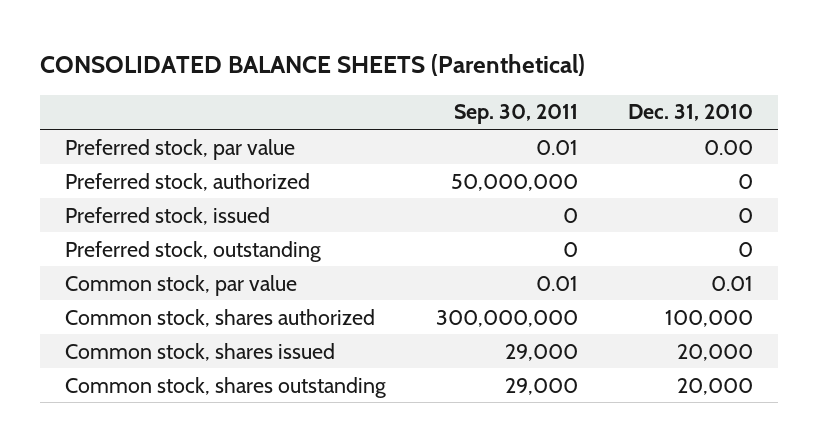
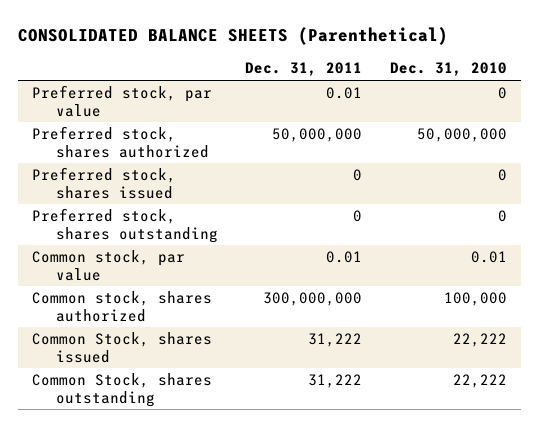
- | Sep. 30, 2011 | Dec. 31, 2010
+ | Dec. 31, 2011 | Dec. 31, 2010
- Preferred stock, par value | 0.01 | 0.00
- Preferred stock, authorized | 50,000,000 | 0
- Preferred stock, issued | 0 | 0
- Preferred stock, outstanding | 0 | 0
+ Preferred stock, par value | 0.01 | 0
+ Preferred stock, shares authorized | 50,000,000 | 50,000,000
+ Preferred stock, shares issued | 0 | 0
+ Preferred stock, shares outstanding | 0 | 0
- Common stock, shares issued | 29,000 | 20,000
- Common stock, shares outstanding | 29,000 | 20,000
+ Common Stock, shares issued | 31,222 | 22,222
+ Common Stock, shares outstanding | 31,222 | 22,222

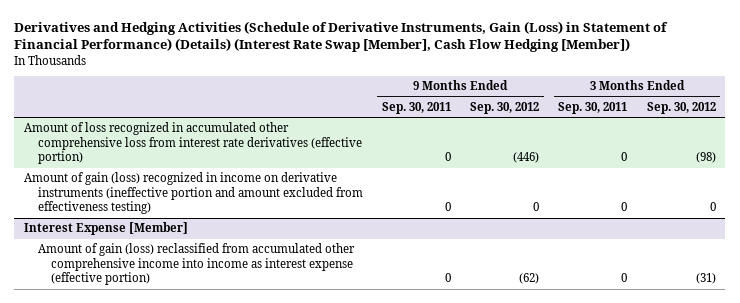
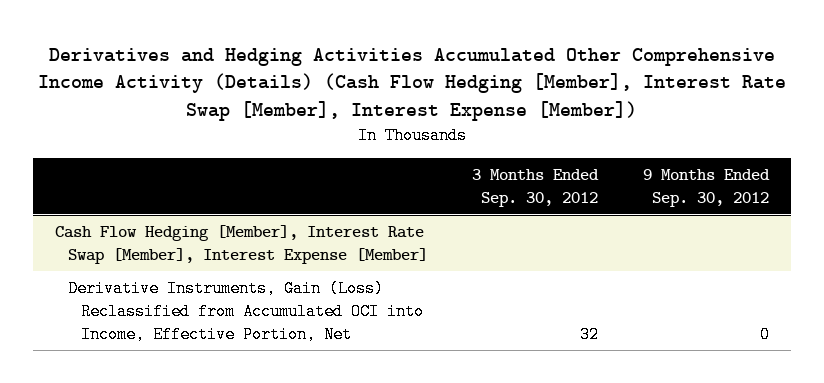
- Derivatives and Hedging Activities (Schedule of Derivative Instruments, Gain (Loss) in Statement of Financial Performance) (Details) (Interest Rate Swap [Member], Cash Flow Hedging [Member])
+ Derivatives and Hedging Activities Accumulated Other Comprehensive Income Activity (Details) (Cash Flow Hedging [Member], Interest Rate Swap [Member], Interest Expense [Member])
- | 9 Months Ended Sep. 30, 2011 | 9 Months Ended Sep. 30, 2012 | 3 Months Ended Sep. 30, 2011 | 3 Months Ended Sep. 30, 2012
+ | 3 Months Ended Sep. 30, 2012 | 9 Months Ended Sep. 30, 2012
- Amount of loss recognized in accumulated other comprehensive loss from interest rate derivatives (effective portion) | 0 | (446) | 0 | (98)
- Amount of gain (loss) recognized in income on derivative instruments (ineffective portion and amount excluded from effectiveness testing) | 0 | 0 | 0 | 0
- Interest Expense [Member]
- Amount of gain (loss) reclassified from accumulated other comprehensive income into income as interest expense (effective portion) | 0 | (62) | 0 | (31)
+ Cash Flow Hedging [Member], Interest Rate Swap [Member], Interest Expense [Member]
+ Derivative Instruments, Gain (Loss) Reclassified from Accumulated OCI into Income, Effective Portion, Net | 32 | 0

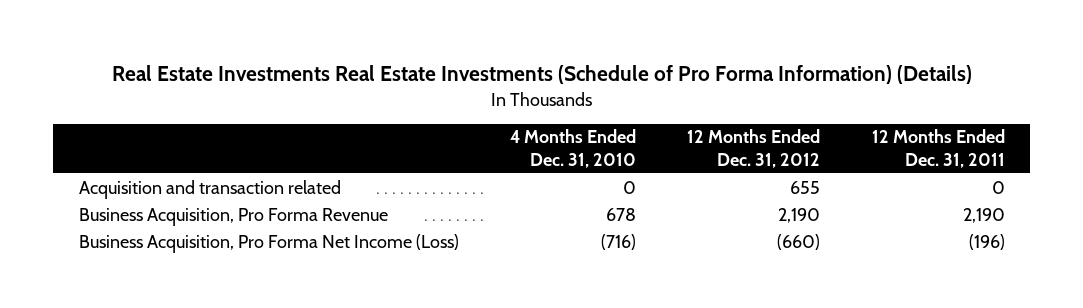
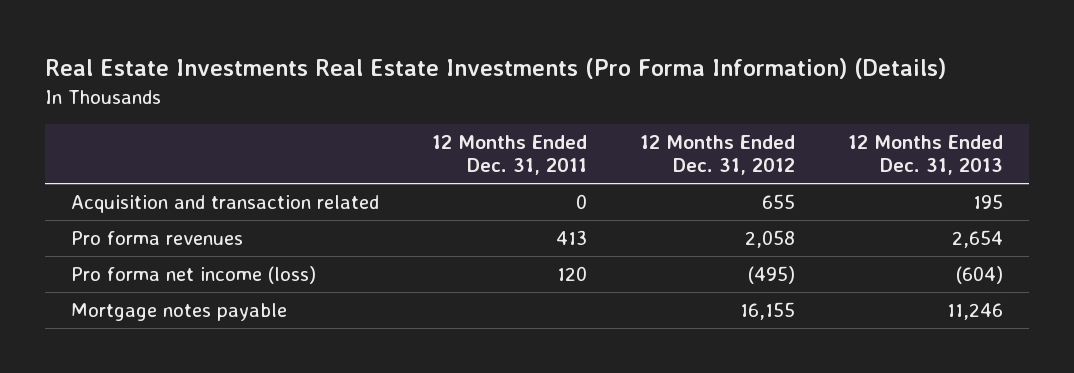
- Real Estate Investments Real Estate Investments (Schedule of Pro Forma Information) (Details)
+ Real Estate Investments Real Estate Investments (Pro Forma Information) (Details)
- | 4 Months Ended Dec. 31, 2010 | 12 Months Ended Dec. 31, 2012 | 12 Months Ended Dec. 31, 2011
+ | 12 Months Ended Dec. 31, 2011 | 12 Months Ended Dec. 31, 2012 | 12 Months Ended Dec. 31, 2013
- Business Acquisition, Pro Forma Revenue | 678 | 2,190 | 2,190
- Business Acquisition, Pro Forma Net Income (Loss) | (716) | (660) | (196)
+ Pro forma revenues | 413 | 2,058 | 2,654
+ Pro forma net income (loss) | 120 | (495) | (604)
+ Mortgage notes payable | | 16,155 | 11,246

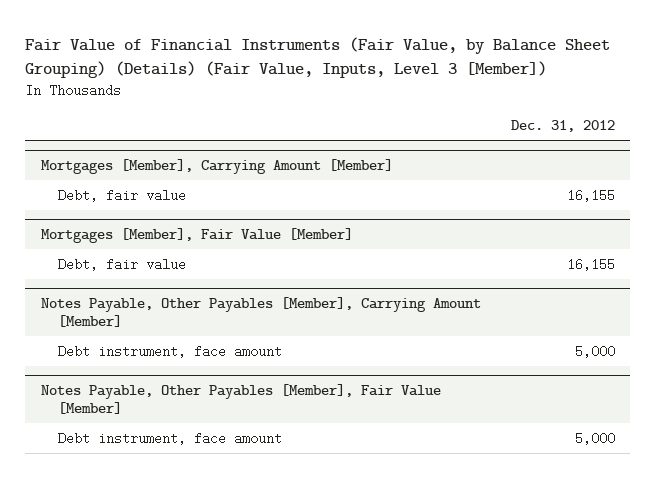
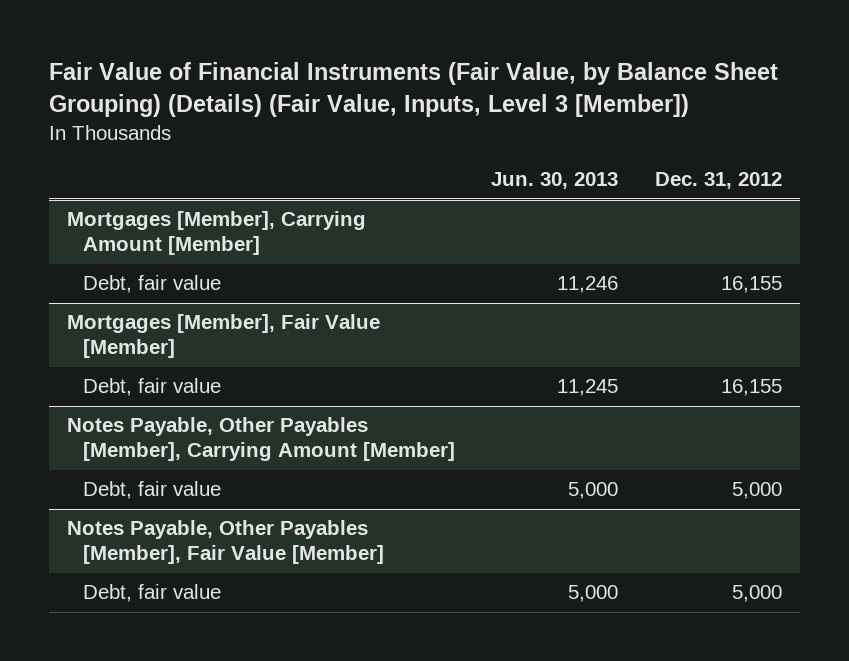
- | Dec. 31, 2012
+ | Jun. 30, 2013 | Dec. 31, 2012
@ Notes Payable, Other Payables [Member], Carrying Amount [Member]
- Debt instrument, face amount | 5,000
+ Debt, fair value | 5,000 | 5,000
@ Notes Payable, Other Payables [Member], Fair Value [Member]
- Debt instrument, face amount | 5,000
+ Debt, fair value | 5,000 | 5,000

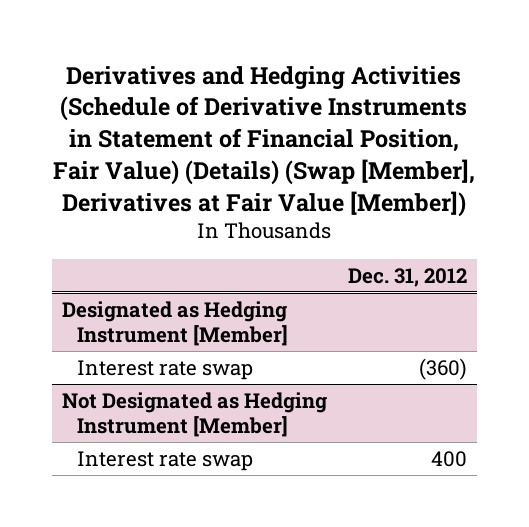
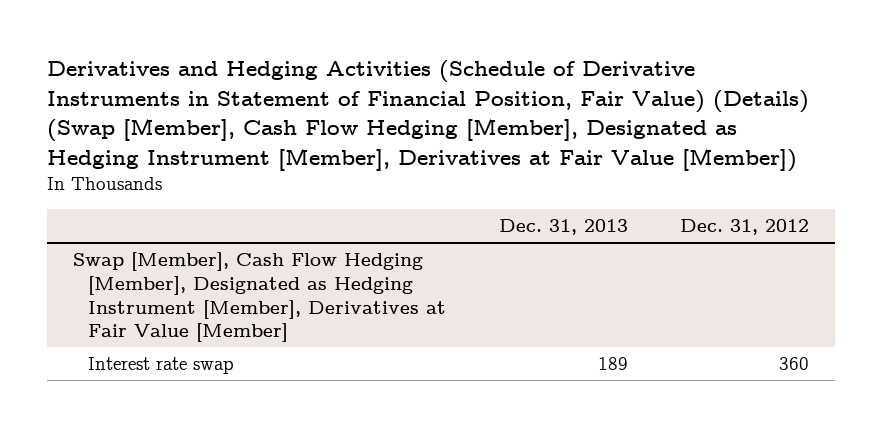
- Derivatives and Hedging Activities (Schedule of Derivative Instruments in Statement of Financial Position, Fair Value) (Details) (Swap [Member], Derivatives at Fair Value [Member])
+ Derivatives and Hedging Activities (Schedule of Derivative Instruments in Statement of Financial Position, Fair Value) (Details) (Swap [Member], Cash Flow Hedging [Member], Designated as Hedging Instrument [Member], Derivatives at Fair Value [Member])
- | Dec. 31, 2012
+ | Dec. 31, 2013 | Dec. 31, 2012
- Designated as Hedging Instrument [Member]
- Interest rate swap | (360)
- Not Designated as Hedging Instrument [Member]
- Interest rate swap | 400
+ Swap [Member], Cash Flow Hedging [Member], Designated as Hedging Instrument [Member], Derivatives at Fair Value [Member]
+ Interest rate swap | 189 | 360

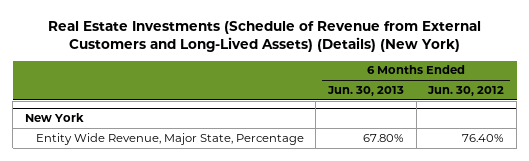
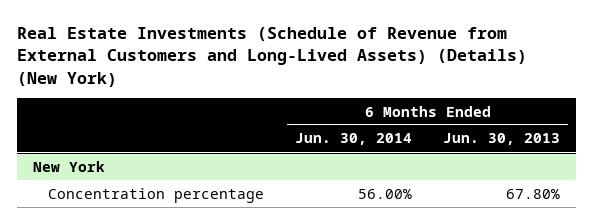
- | 6 Months Ended Jun. 30, 2013 | 6 Months Ended Jun. 30, 2012
+ | 6 Months Ended Jun. 30, 2014 | 6 Months Ended Jun. 30, 2013
@ New York
- Entity Wide Revenue, Major State, Percentage | 67.80% | 76.40%
+ Concentration percentage | 56.00% | 67.80%

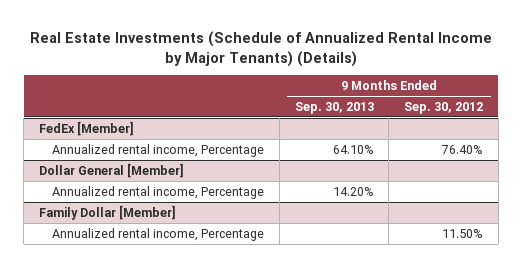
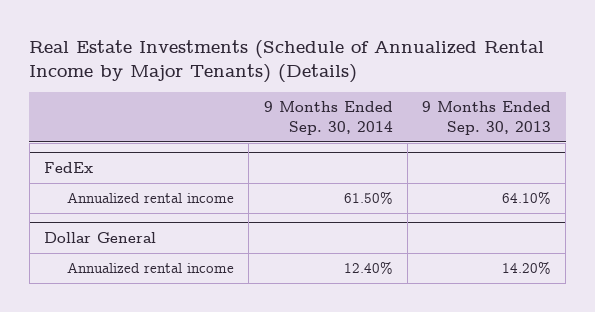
- | 9 Months Ended Sep. 30, 2013 | 9 Months Ended Sep. 30, 2012
+ | 9 Months Ended Sep. 30, 2014 | 9 Months Ended Sep. 30, 2013
- FedEx [Member]
- Annualized rental income, Percentage | 64.10% | 76.40%
- Dollar General [Member]
- Annualized rental income, Percentage | 14.20% |
- Family Dollar [Member]
- Annualized rental income, Percentage | | 11.50%
+ FedEx
+ Annualized rental income | 61.50% | 64.10%
+ Dollar General
+ Annualized rental income | 12.40% | 14.20%

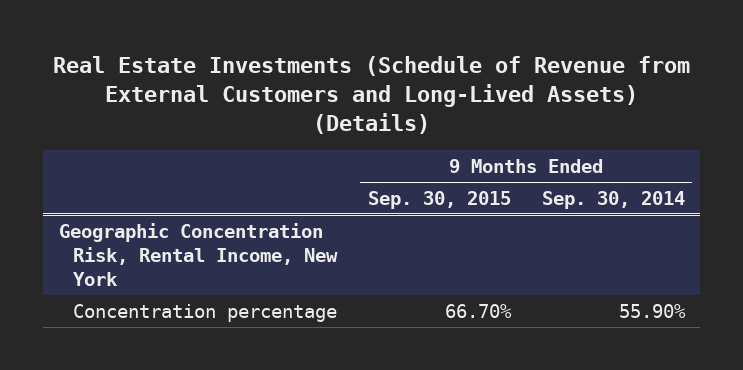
- Real Estate Investments (Schedule of Annualized Rental Income by Major Tenants) (Details)
+ Real Estate Investments (Schedule of Revenue from External Customers and Long-Lived Assets) (Details)
- | 9 Months Ended Sep. 30, 2014 | 9 Months Ended Sep. 30, 2013
+ | 9 Months Ended Sep. 30, 2015 | 9 Months Ended Sep. 30, 2014
- FedEx
- Annualized rental income | 61.50% | 64.10%
- Dollar General
- Annualized rental income | 12.40% | 14.20%
+ Geographic Concentration Risk, Rental Income, New York
+ Concentration percentage | 66.70% | 55.90%

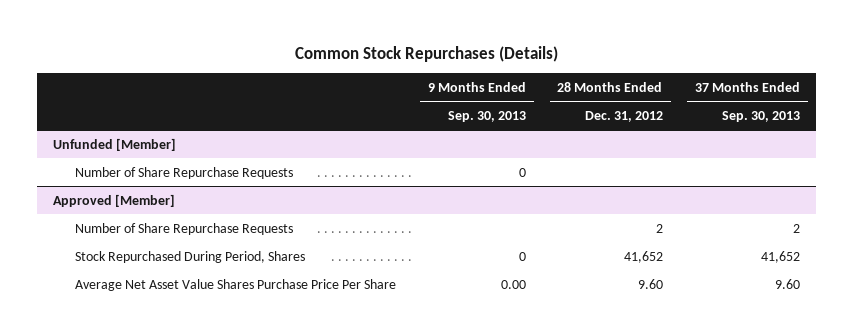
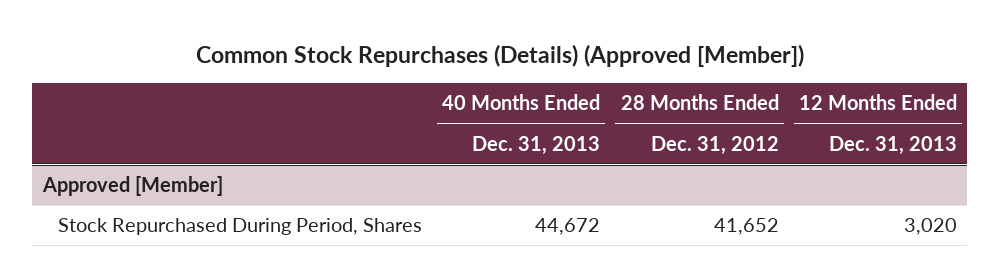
- Common Stock Repurchases (Details)
+ Common Stock Repurchases (Details) (Approved [Member])
- | 9 Months Ended Sep. 30, 2013 | 28 Months Ended Dec. 31, 2012 | 37 Months Ended Sep. 30, 2013
+ | 40 Months Ended Dec. 31, 2013 | 28 Months Ended Dec. 31, 2012 | 12 Months Ended Dec. 31, 2013
- Unfunded [Member]
- Number of Share Repurchase Requests | 0 | |
@ Approved [Member]
- Number of Share Repurchase Requests | | 2 | 2
- Average Net Asset Value Shares Purchase Price Per Share | 0.00 | 9.60 | 9.60

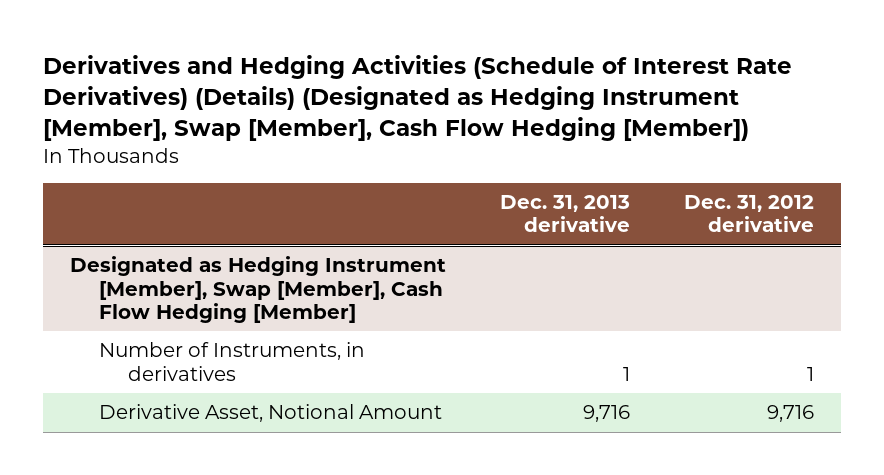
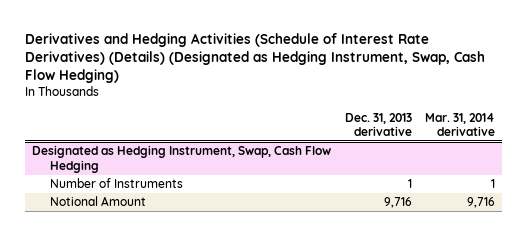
- Derivatives and Hedging Activities (Schedule of Interest Rate Derivatives) (Details) (Designated as Hedging Instrument [Member], Swap [Member], Cash Flow Hedging [Member])
+ Derivatives and Hedging Activities (Schedule of Interest Rate Derivatives) (Details) (Designated as Hedging Instrument, Swap, Cash Flow Hedging)
- | Dec. 31, 2013 derivative | Dec. 31, 2012 derivative
+ | Dec. 31, 2013 derivative | Mar. 31, 2014 derivative
- Designated as Hedging Instrument [Member], Swap [Member], Cash Flow Hedging [Member]
- Number of Instruments, in derivatives | 1 | 1
- Derivative Asset, Notional Amount | 9,716 | 9,716
+ Designated as Hedging Instrument, Swap, Cash Flow Hedging
+ Number of Instruments | 1 | 1
+ Notional Amount | 9,716 | 9,716

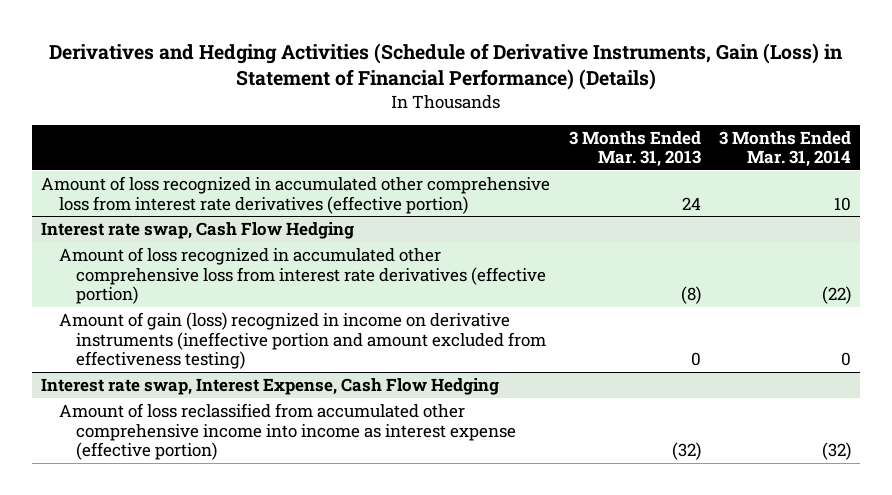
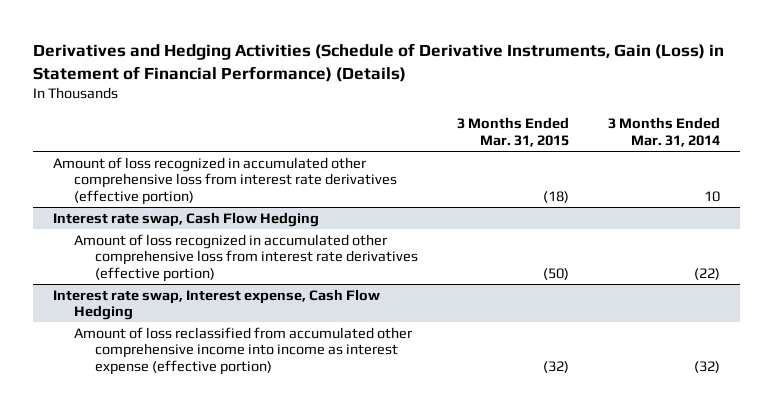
- | 3 Months Ended Mar. 31, 2013 | 3 Months Ended Mar. 31, 2014
+ | 3 Months Ended Mar. 31, 2015 | 3 Months Ended Mar. 31, 2014
@ Interest rate swap, Cash Flow Hedging
- Amount of gain (loss) recognized in income on derivative instruments (ineffective portion and amount excluded from effectiveness testing) | 0 | 0
- Interest rate swap, Interest Expense, Cash Flow Hedging
+ Interest rate swap, Interest expense, Cash Flow Hedging

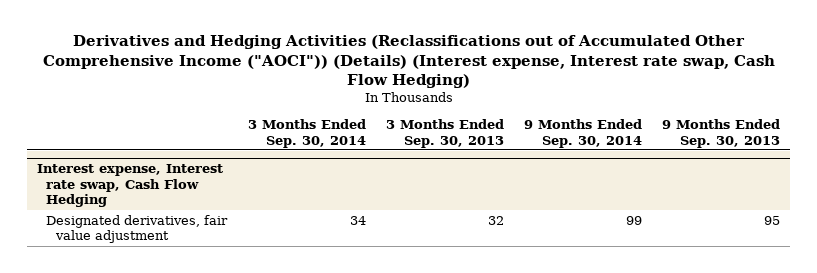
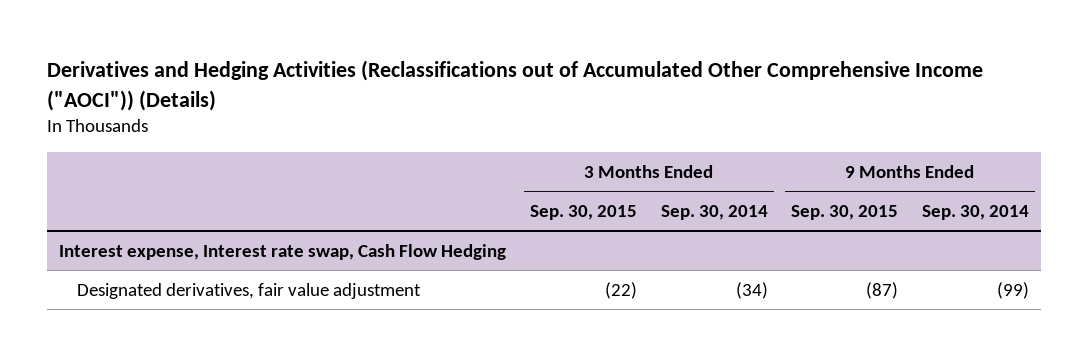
- Derivatives and Hedging Activities (Reclassifications out of Accumulated Other Comprehensive Income ("AOCI")) (Details) (Interest expense, Interest rate swap, Cash Flow Hedging)
+ Derivatives and Hedging Activities (Reclassifications out of Accumulated Other Comprehensive Income ("AOCI")) (Details)
- | 3 Months Ended Sep. 30, 2014 | 3 Months Ended Sep. 30, 2013 | 9 Months Ended Sep. 30, 2014 | 9 Months Ended Sep. 30, 2013
+ | 3 Months Ended Sep. 30, 2015 | 3 Months Ended Sep. 30, 2014 | 9 Months Ended Sep. 30, 2015 | 9 Months Ended Sep. 30, 2014
@ Interest expense, Interest rate swap, Cash Flow Hedging
- Designated derivatives, fair value adjustment | 34 | 32 | 99 | 95
+ Designated derivatives, fair value adjustment | (22) | (34) | (87) | (99)

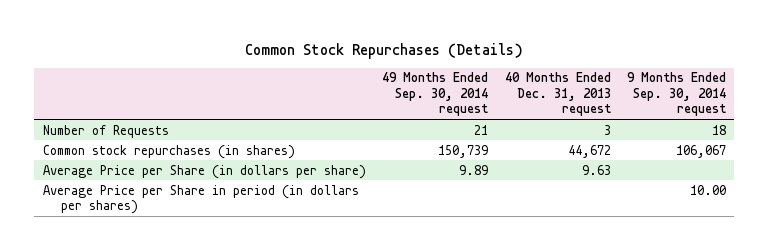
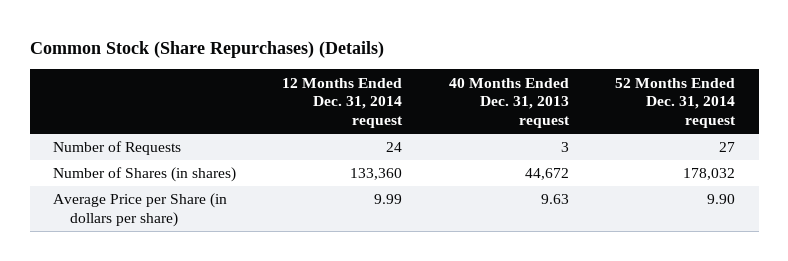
- Common Stock Repurchases (Details)
+ Common Stock (Share Repurchases) (Details)
- | 49 Months Ended Sep. 30, 2014 request | 40 Months Ended Dec. 31, 2013 request | 9 Months Ended Sep. 30, 2014 request
+ | 12 Months Ended Dec. 31, 2014 request | 40 Months Ended Dec. 31, 2013 request | 52 Months Ended Dec. 31, 2014 request
- Common stock repurchases (in shares) | 150,739 | 44,672 | 106,067
+ Number of Shares (in shares) | 133,360 | 44,672 | 178,032
- Average Price per Share in period (in dollars per shares) | | | 10.00

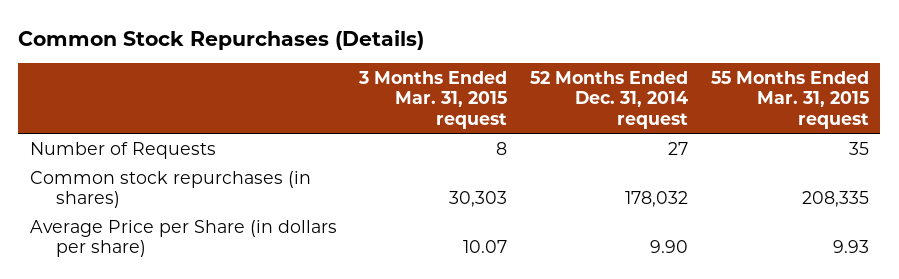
- Common Stock (Share Repurchases) (Details)
+ Common Stock Repurchases (Details)
- | 12 Months Ended Dec. 31, 2014 request | 40 Months Ended Dec. 31, 2013 request | 52 Months Ended Dec. 31, 2014 request
+ | 3 Months Ended Mar. 31, 2015 request | 52 Months Ended Dec. 31, 2014 request | 55 Months Ended Mar. 31, 2015 request
- Number of Shares (in shares) | 133,360 | 44,672 | 178,032
+ Common stock repurchases (in shares) | 30,303 | 178,032 | 208,335

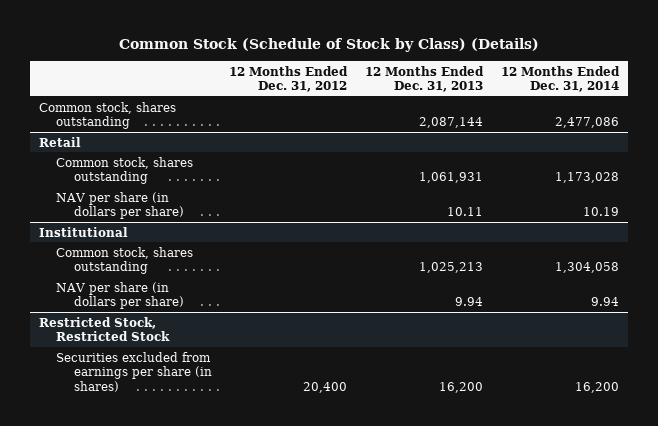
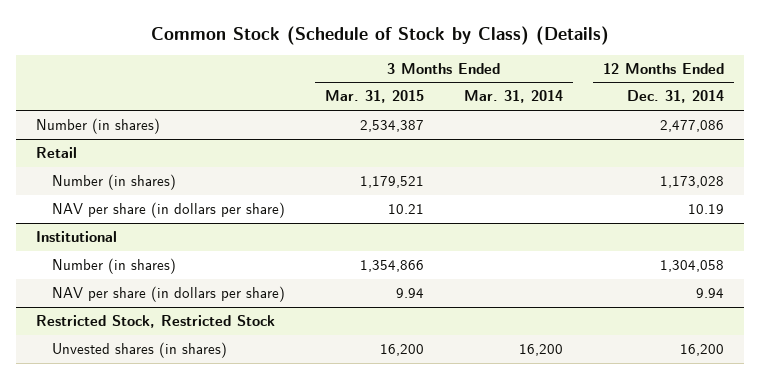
- | 12 Months Ended Dec. 31, 2012 | 12 Months Ended Dec. 31, 2013 | 12 Months Ended Dec. 31, 2014
+ | 3 Months Ended Mar. 31, 2015 | 3 Months Ended Mar. 31, 2014 | 12 Months Ended Dec. 31, 2014
- Common stock, shares outstanding | | 2,087,144 | 2,477,086
+ Number (in shares) | 2,534,387 | | 2,477,086
@ Retail
- Common stock, shares outstanding | | 1,061,931 | 1,173,028
+ Number (in shares) | 1,179,521 | | 1,173,028
@ Institutional
- Common stock, shares outstanding | | 1,025,213 | 1,304,058
+ Number (in shares) | 1,354,866 | | 1,304,058
@ Restricted Stock, Restricted Stock
- Securities excluded from earnings per share (in shares) | 20,400 | 16,200 | 16,200
+ Unvested shares (in shares) | 16,200 | 16,200 | 16,200

